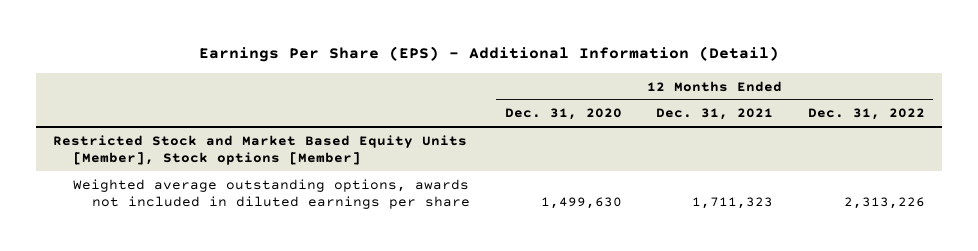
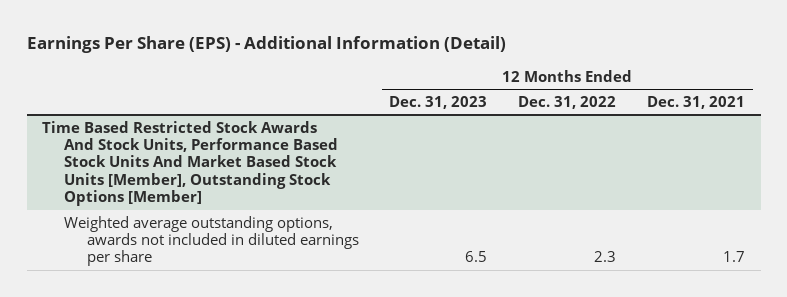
- | 12 Months Ended Dec. 31, 2020 | 12 Months Ended Dec. 31, 2021 | 12 Months Ended Dec. 31, 2022
+ | 12 Months Ended Dec. 31, 2023 | 12 Months Ended Dec. 31, 2022 | 12 Months Ended Dec. 31, 2021
- Restricted Stock and Market Based Equity Units [Member], Stock options [Member]
- Weighted average outstanding options, awards not included in diluted earnings per share | 1,499,630 | 1,711,323 | 2,313,226
+ Time Based Restricted Stock Awards And Stock Units, Performance Based Stock Units And Market Based Stock Units [Member], Outstanding Stock Options [Member]
+ Weighted average outstanding options, awards not included in diluted earnings per share | 6.5 | 2.3 | 1.7

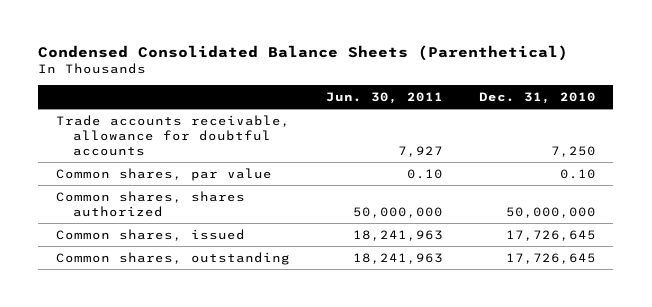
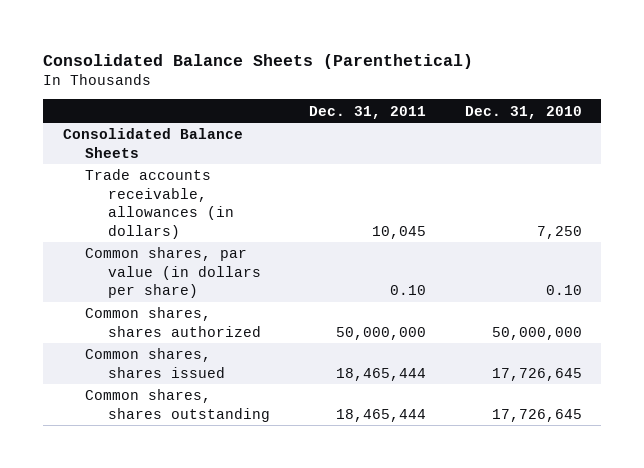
- Condensed Consolidated Balance Sheets (Parenthetical)
+ Consolidated Balance Sheets (Parenthetical)
- | Jun. 30, 2011 | Dec. 31, 2010
+ | Dec. 31, 2011 | Dec. 31, 2010
- Trade accounts receivable, allowance for doubtful accounts | 7,927 | 7,250
- Common shares, par value | 0.10 | 0.10
+ Consolidated Balance Sheets
+ Trade accounts receivable, allowances (in dollars) | 10,045 | 7,250
+ Common shares, par value (in dollars per share) | 0.10 | 0.10
- Common shares, issued | 18,241,963 | 17,726,645
- Common shares, outstanding | 18,241,963 | 17,726,645
+ Common shares, shares issued | 18,465,444 | 17,726,645
+ Common shares, shares outstanding | 18,465,444 | 17,726,645

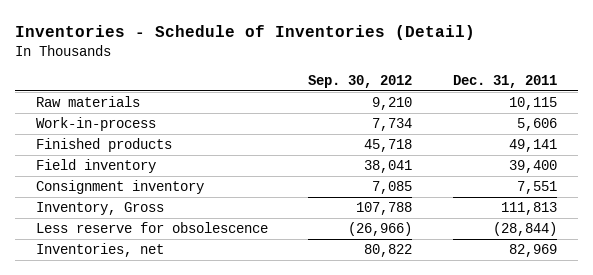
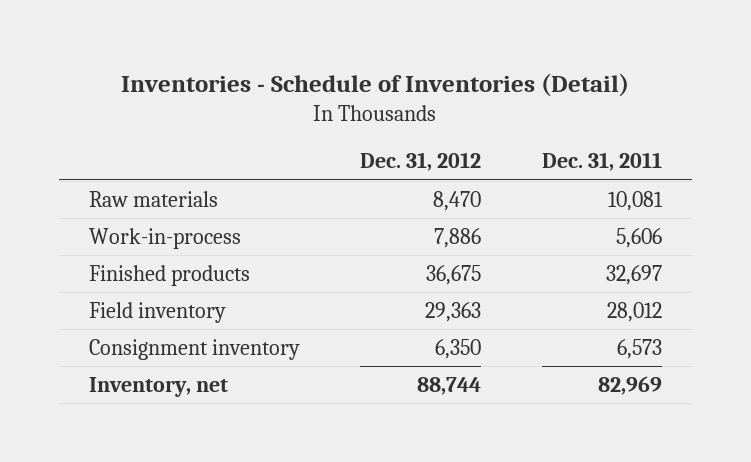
- | Sep. 30, 2012 | Dec. 31, 2011
+ | Dec. 31, 2012 | Dec. 31, 2011
- Raw materials | 9,210 | 10,115
+ Raw materials | 8,470 | 10,081
- Finished products | 45,718 | 49,141
- Field inventory | 38,041 | 39,400
- Consignment inventory | 7,085 | 7,551
- Inventory, Gross | 107,788 | 111,813
- Less reserve for obsolescence | (26,966) | (28,844)
- Inventories, net | 80,822 | 82,969
+ Finished products | 36,675 | 32,697
+ Field inventory | 29,363 | 28,012
+ Consignment inventory | 6,350 | 6,573
+ Inventory, net | 88,744 | 82,969

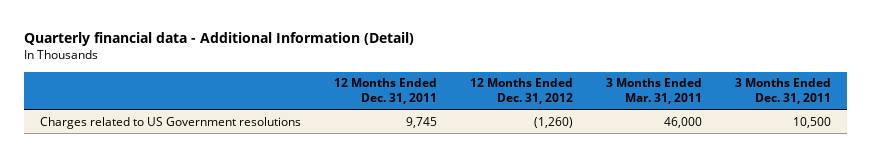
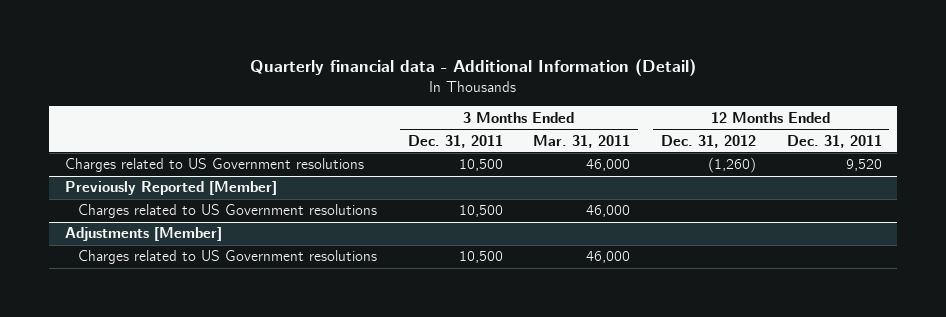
- | 12 Months Ended Dec. 31, 2011 | 12 Months Ended Dec. 31, 2012 | 3 Months Ended Mar. 31, 2011 | 3 Months Ended Dec. 31, 2011
+ | 3 Months Ended Dec. 31, 2011 | 3 Months Ended Mar. 31, 2011 | 12 Months Ended Dec. 31, 2012 | 12 Months Ended Dec. 31, 2011
- Charges related to US Government resolutions | 9,745 | (1,260) | 46,000 | 10,500
+ Charges related to US Government resolutions | 10,500 | 46,000 | (1,260) | 9,520
+ Previously Reported [Member]
+ Charges related to US Government resolutions | 10,500 | 46,000 | |
+ Adjustments [Member]
+ Charges related to US Government resolutions | 10,500 | 46,000 | |

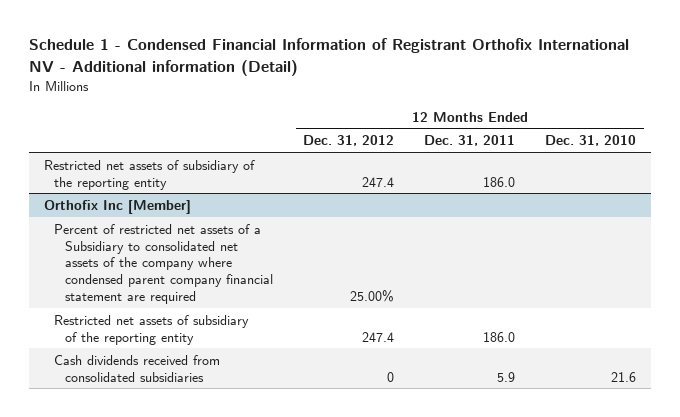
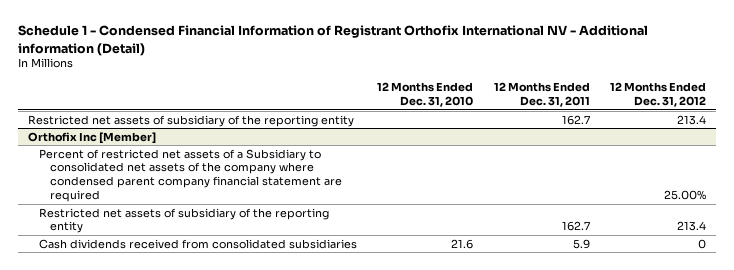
- | 12 Months Ended Dec. 31, 2012 | 12 Months Ended Dec. 31, 2011 | 12 Months Ended Dec. 31, 2010
+ | 12 Months Ended Dec. 31, 2010 | 12 Months Ended Dec. 31, 2011 | 12 Months Ended Dec. 31, 2012
- Restricted net assets of subsidiary of the reporting entity | 247.4 | 186.0 |
+ Restricted net assets of subsidiary of the reporting entity | | 162.7 | 213.4
@ Orthofix Inc [Member]
- Restricted net assets of subsidiary of the reporting entity | 247.4 | 186.0 |
+ Restricted net assets of subsidiary of the reporting entity | | 162.7 | 213.4

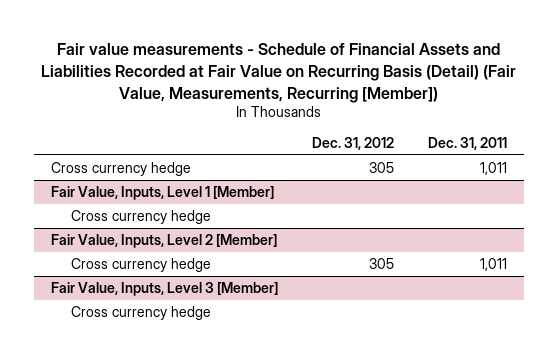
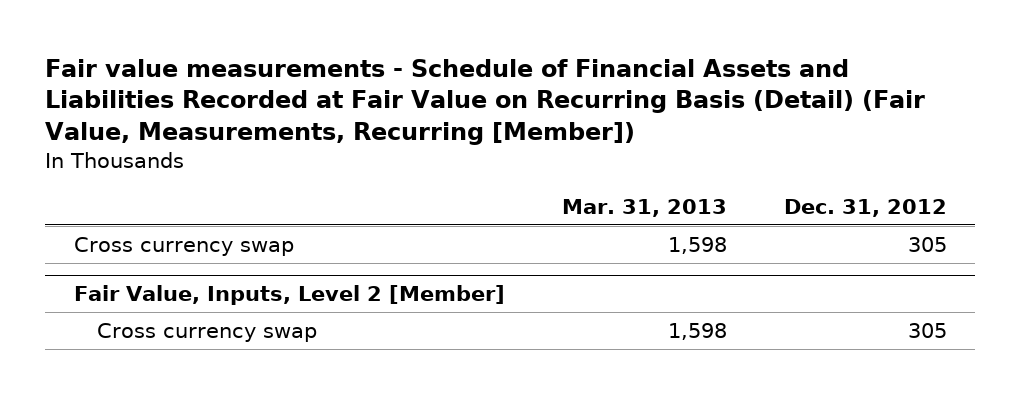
- | Dec. 31, 2012 | Dec. 31, 2011
+ | Mar. 31, 2013 | Dec. 31, 2012
- Cross currency hedge | 305 | 1,011
- Fair Value, Inputs, Level 1 [Member]
- Cross currency hedge
+ Cross currency swap | 1,598 | 305
@ Fair Value, Inputs, Level 2 [Member]
- Cross currency hedge | 305 | 1,011
- Fair Value, Inputs, Level 3 [Member]
- Cross currency hedge
@ Fair Value, Inputs, Level 2 [Member]
+ Cross currency swap | 1,598 | 305

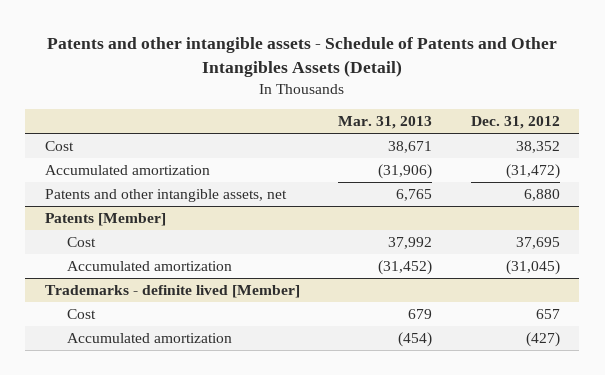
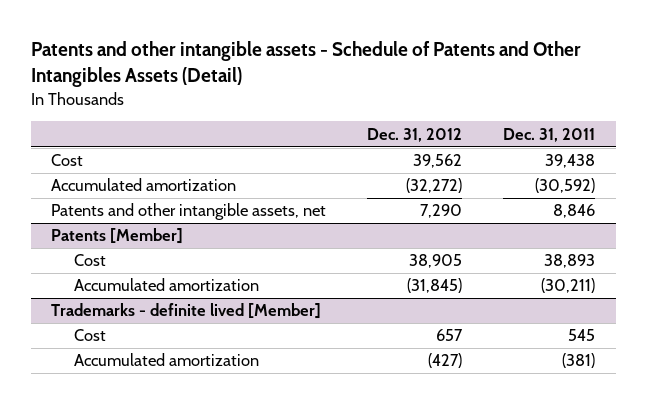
- | Mar. 31, 2013 | Dec. 31, 2012
+ | Dec. 31, 2012 | Dec. 31, 2011
- Cost | 38,671 | 38,352
- Accumulated amortization | (31,906) | (31,472)
- Patents and other intangible assets, net | 6,765 | 6,880
+ Cost | 39,562 | 39,438
+ Accumulated amortization | (32,272) | (30,592)
+ Patents and other intangible assets, net | 7,290 | 8,846
@ Patents [Member]
- Cost | 37,992 | 37,695
- Accumulated amortization | (31,452) | (31,045)
+ Cost | 38,905 | 38,893
+ Accumulated amortization | (31,845) | (30,211)

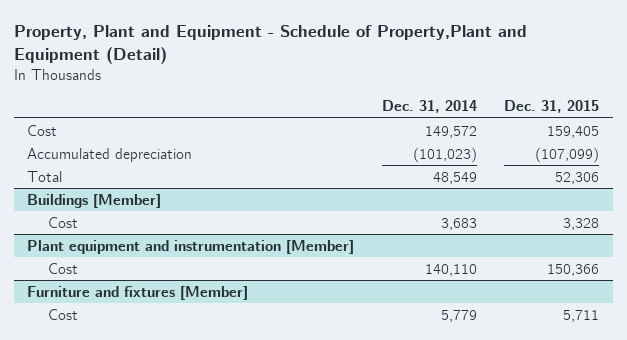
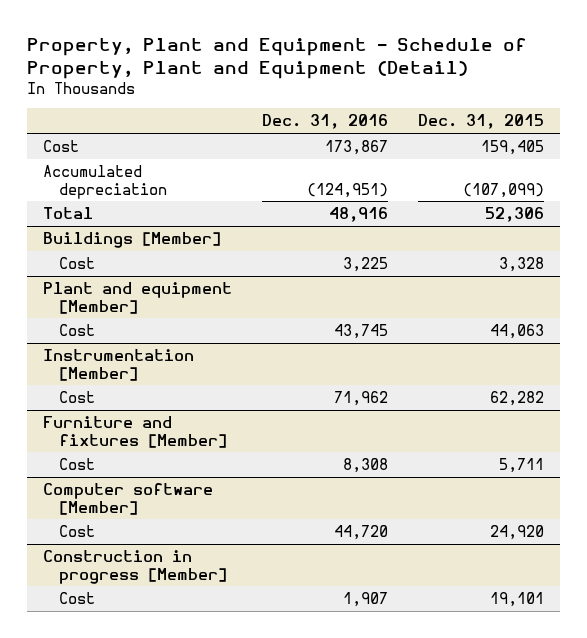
- Property, Plant and Equipment - Schedule of Property,Plant and Equipment (Detail)
+ Property, Plant and Equipment - Schedule of Property, Plant and Equipment (Detail)
- | Dec. 31, 2014 | Dec. 31, 2015
+ | Dec. 31, 2016 | Dec. 31, 2015
- Plant equipment and instrumentation [Member]
- Cost | 140,110 | 150,366
+ Plant and equipment [Member]
+ Cost | 43,745 | 44,063
+ Instrumentation [Member]
+ Cost | 71,962 | 62,282
+ Computer software [Member]
+ Cost | 44,720 | 24,920
+ Construction in progress [Member]
+ Cost | 1,907 | 19,101

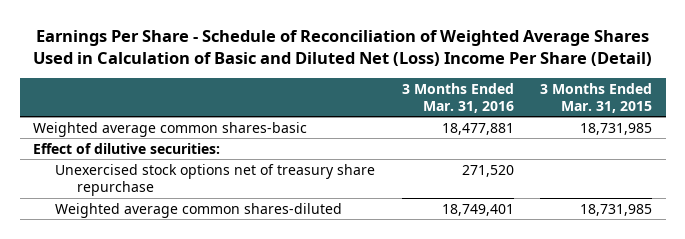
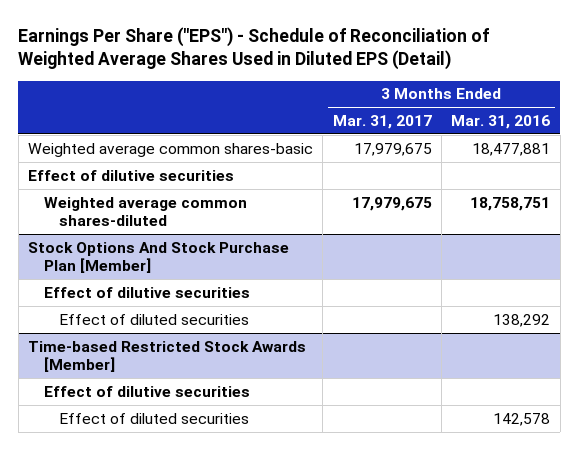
- Earnings Per Share - Schedule of Reconciliation of Weighted Average Shares Used in Calculation of Basic and Diluted Net (Loss) Income Per Share (Detail)
+ Earnings Per Share ("EPS") - Schedule of Reconciliation of Weighted Average Shares Used in Diluted EPS (Detail)
- | 3 Months Ended Mar. 31, 2016 | 3 Months Ended Mar. 31, 2015
+ | 3 Months Ended Mar. 31, 2017 | 3 Months Ended Mar. 31, 2016
- Effect of dilutive securities:
- Unexercised stock options net of treasury share repurchase | 271,520 |
- Weighted average common shares-diluted | 18,749,401 | 18,731,985
+ Effect of dilutive securities
+ Weighted average common shares-diluted | 17,979,675 | 18,758,751
+ Stock Options And Stock Purchase Plan [Member]
+ Effect of dilutive securities
+ Effect of diluted securities | | 138,292
+ Time-based Restricted Stock Awards [Member]
+ Effect of dilutive securities
+ Effect of diluted securities | | 142,578

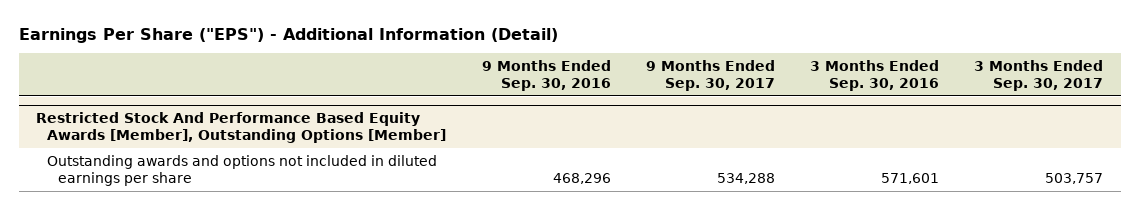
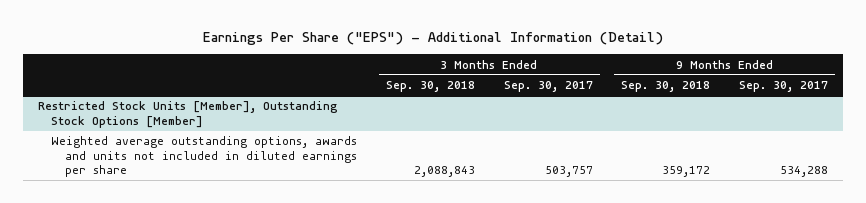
- | 9 Months Ended Sep. 30, 2016 | 9 Months Ended Sep. 30, 2017 | 3 Months Ended Sep. 30, 2016 | 3 Months Ended Sep. 30, 2017
+ | 3 Months Ended Sep. 30, 2018 | 3 Months Ended Sep. 30, 2017 | 9 Months Ended Sep. 30, 2018 | 9 Months Ended Sep. 30, 2017
- Restricted Stock And Performance Based Equity Awards [Member], Outstanding Options [Member]
- Outstanding awards and options not included in diluted earnings per share | 468,296 | 534,288 | 571,601 | 503,757
+ Restricted Stock Units [Member], Outstanding Stock Options [Member]
+ Weighted average outstanding options, awards and units not included in diluted earnings per share | 2,088,843 | 503,757 | 359,172 | 534,288

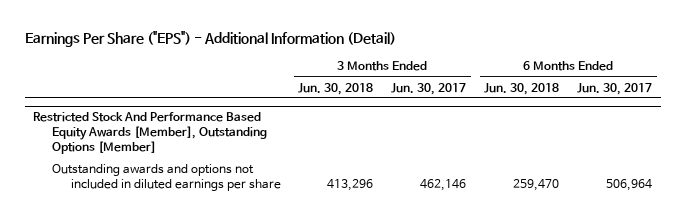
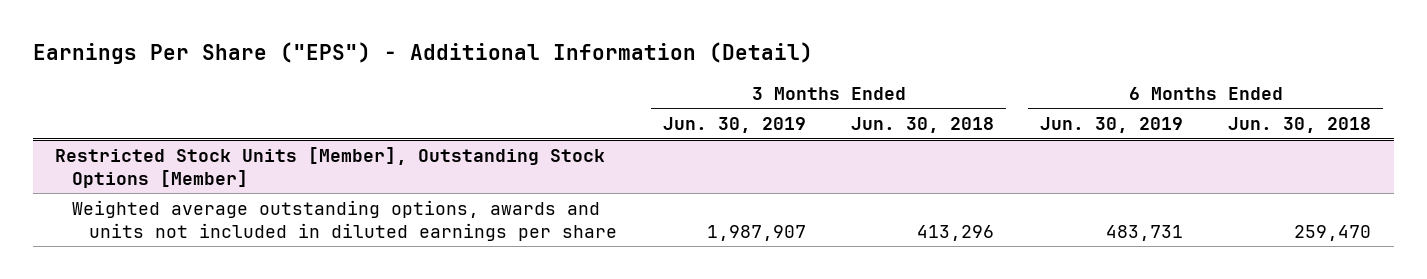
- | 3 Months Ended Jun. 30, 2018 | 3 Months Ended Jun. 30, 2017 | 6 Months Ended Jun. 30, 2018 | 6 Months Ended Jun. 30, 2017
+ | 3 Months Ended Jun. 30, 2019 | 3 Months Ended Jun. 30, 2018 | 6 Months Ended Jun. 30, 2019 | 6 Months Ended Jun. 30, 2018
- Restricted Stock And Performance Based Equity Awards [Member], Outstanding Options [Member]
- Outstanding awards and options not included in diluted earnings per share | 413,296 | 462,146 | 259,470 | 506,964
+ Restricted Stock Units [Member], Outstanding Stock Options [Member]
+ Weighted average outstanding options, awards and units not included in diluted earnings per share | 1,987,907 | 413,296 | 483,731 | 259,470

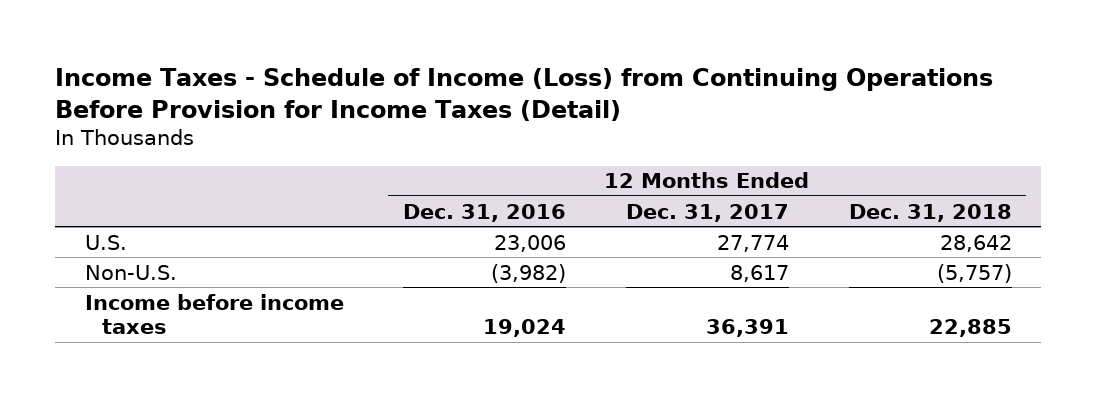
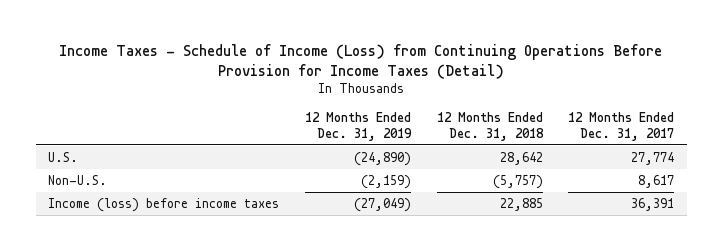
- | 12 Months Ended Dec. 31, 2016 | 12 Months Ended Dec. 31, 2017 | 12 Months Ended Dec. 31, 2018
+ | 12 Months Ended Dec. 31, 2019 | 12 Months Ended Dec. 31, 2018 | 12 Months Ended Dec. 31, 2017
- Income before income taxes | 19,024 | 36,391 | 22,885
+ Income (loss) before income taxes | (27,049) | 22,885 | 36,391

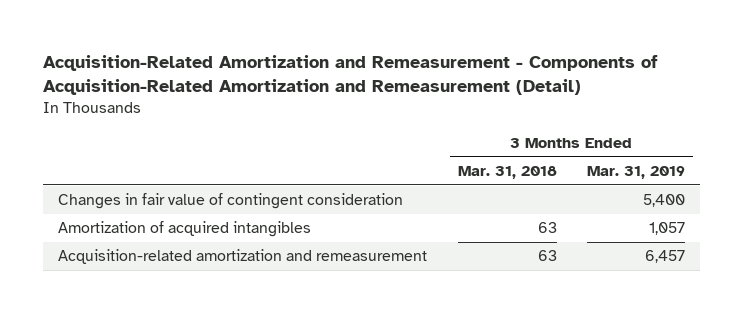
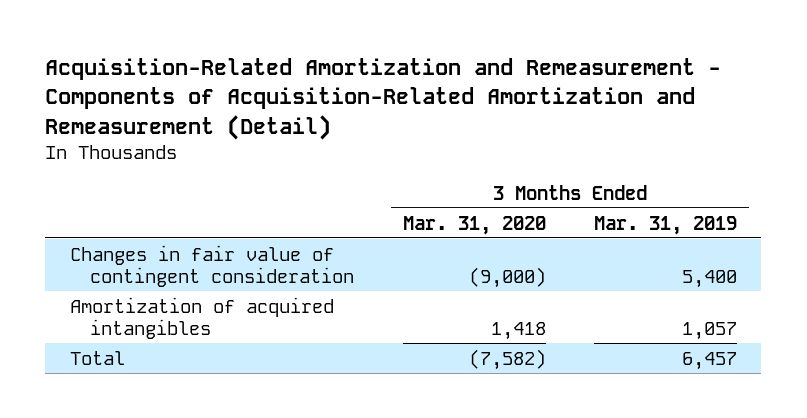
- | 3 Months Ended Mar. 31, 2018 | 3 Months Ended Mar. 31, 2019
+ | 3 Months Ended Mar. 31, 2020 | 3 Months Ended Mar. 31, 2019
- Acquisition-related amortization and remeasurement | 63 | 6,457
+ Total | (7,582) | 6,457

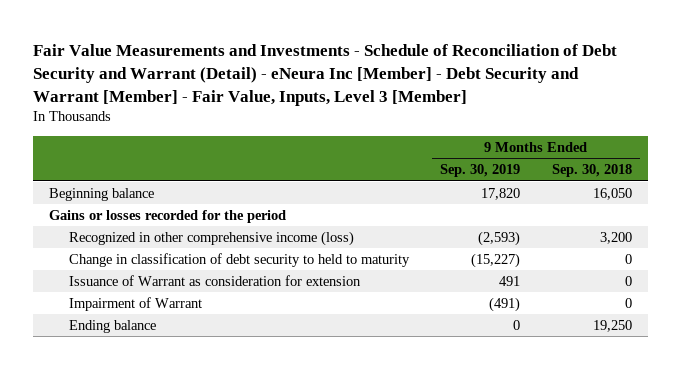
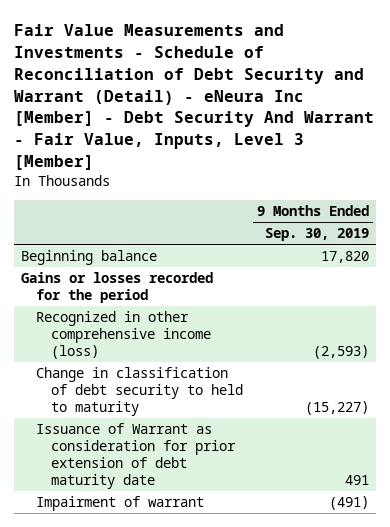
- Fair Value Measurements and Investments - Schedule of Reconciliation of Debt Security and Warrant (Detail) - eNeura Inc [Member] - Debt Security and Warrant [Member] - Fair Value, Inputs, Level 3 [Member]
+ Fair Value Measurements and Investments - Schedule of Reconciliation of Debt Security and Warrant (Detail) - eNeura Inc [Member] - Debt Security And Warrant - Fair Value, Inputs, Level 3 [Member]
- | 9 Months Ended Sep. 30, 2019 | 9 Months Ended Sep. 30, 2018
+ | 9 Months Ended Sep. 30, 2019
- Issuance of Warrant as consideration for extension | 491 | 0
- Impairment of Warrant | (491) | 0
- Ending balance | 0 | 19,250
+ Issuance of Warrant as consideration for prior extension of debt maturity date | 491
+ Impairment of warrant | (491)

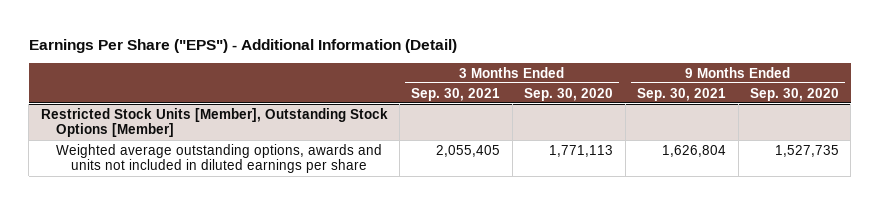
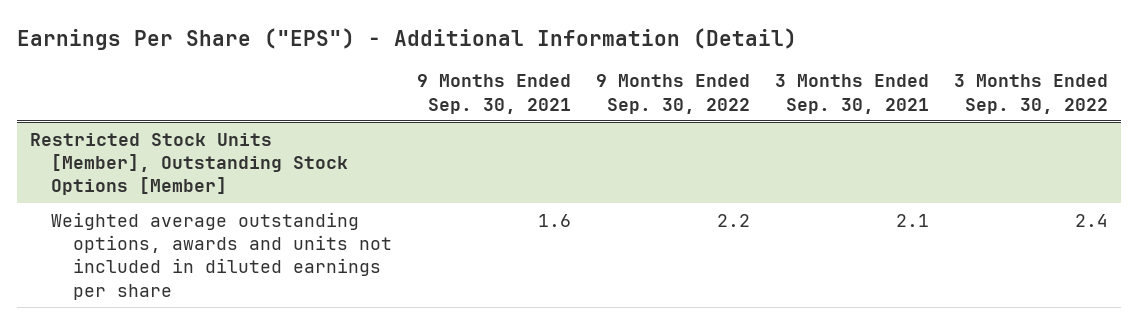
- | 3 Months Ended Sep. 30, 2021 | 3 Months Ended Sep. 30, 2020 | 9 Months Ended Sep. 30, 2021 | 9 Months Ended Sep. 30, 2020
+ | 9 Months Ended Sep. 30, 2021 | 9 Months Ended Sep. 30, 2022 | 3 Months Ended Sep. 30, 2021 | 3 Months Ended Sep. 30, 2022
@ Restricted Stock Units [Member], Outstanding Stock Options [Member]
- Weighted average outstanding options, awards and units not included in diluted earnings per share | 2,055,405 | 1,771,113 | 1,626,804 | 1,527,735
+ Weighted average outstanding options, awards and units not included in diluted earnings per share | 1.6 | 2.2 | 2.1 | 2.4

